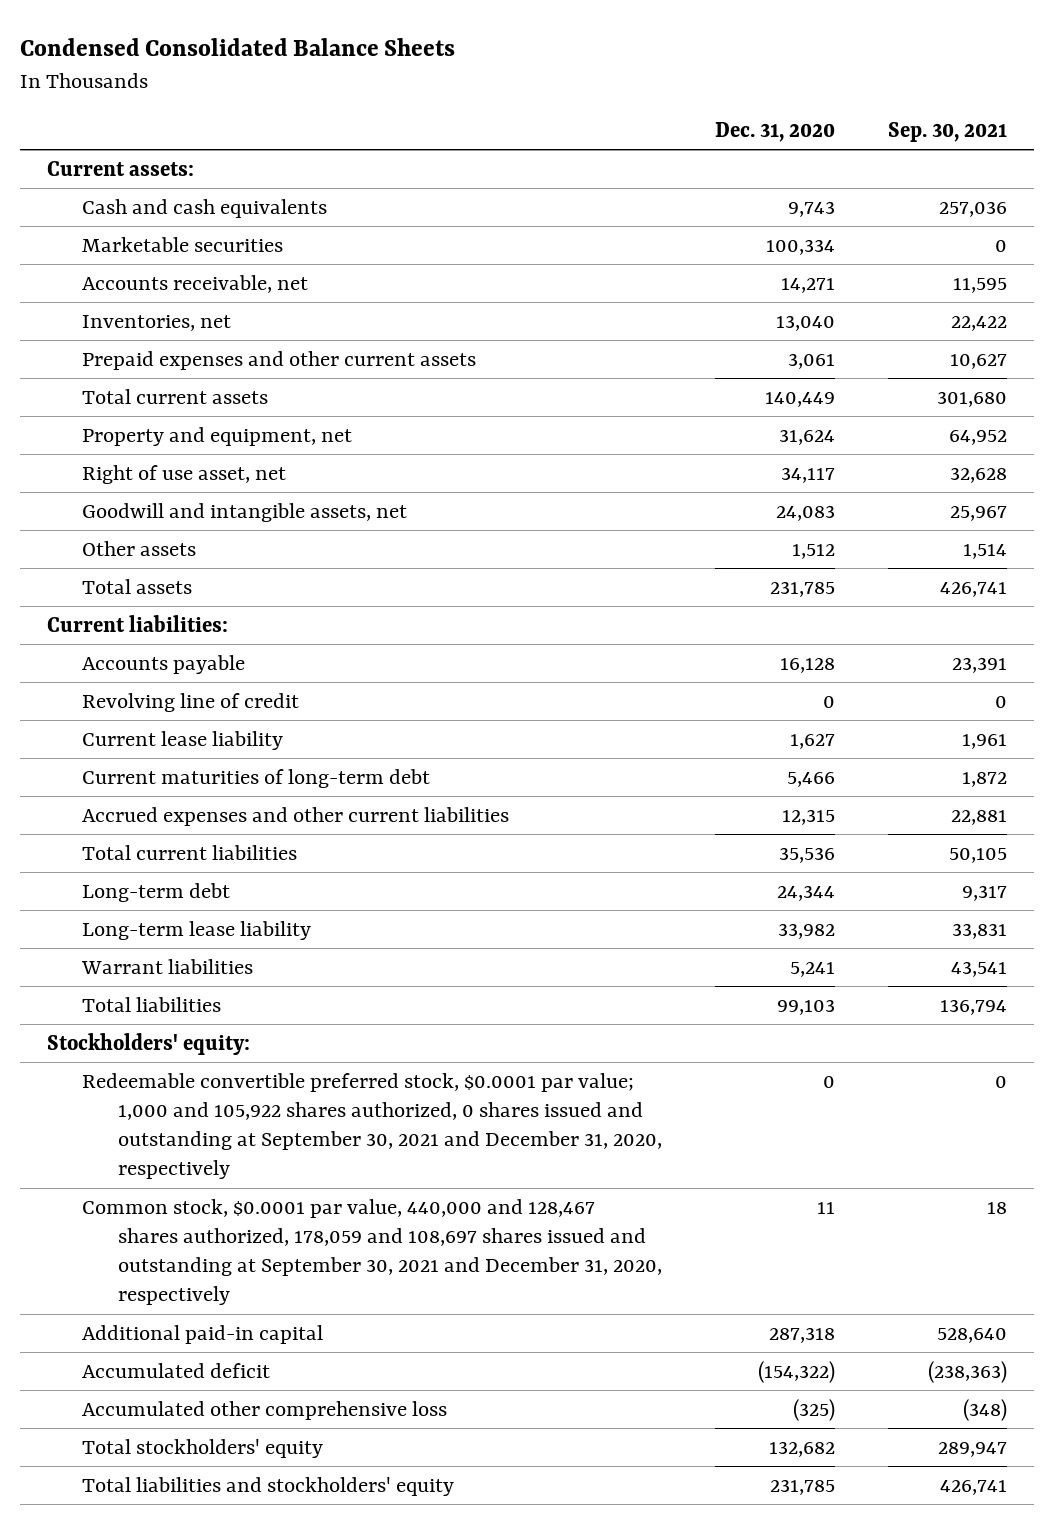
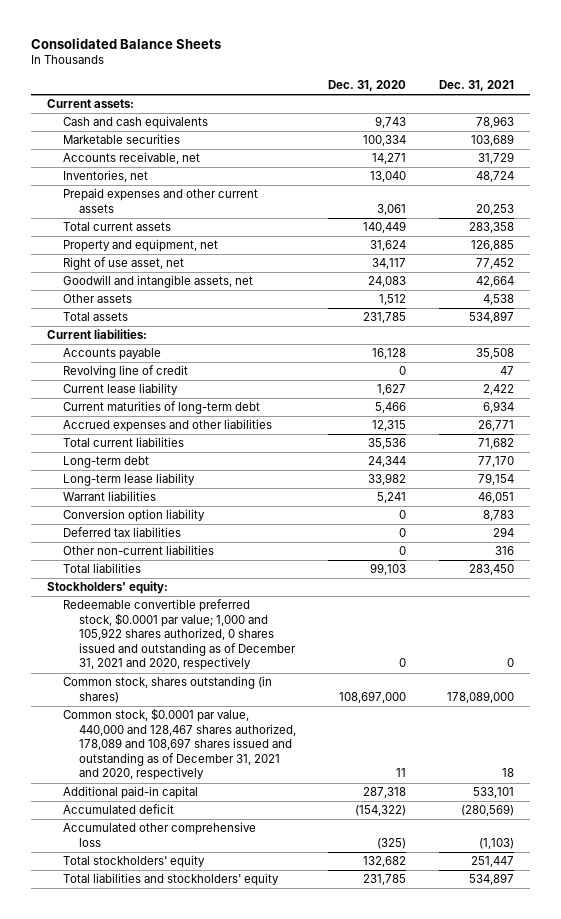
- Condensed Consolidated Balance Sheets
+ Consolidated Balance Sheets
- | Dec. 31, 2020 | Sep. 30, 2021
+ | Dec. 31, 2020 | Dec. 31, 2021
- Accrued expenses and other current liabilities | 12,315 | 22,881
+ Accrued expenses and other liabilities | 12,315 | 26,771
+ Conversion option liability | 0 | 8,783
+ Deferred tax liabilities | 0 | 294
+ Other non-current liabilities | 0 | 316
- Redeemable convertible preferred stock, $0.0001 par value; 1,000 and 105,922 shares authorized, 0 shares issued and outstanding at September 30, 2021 and December 31, 2020, respectively | 0 | 0
- Common stock, $0.0001 par value, 440,000 and 128,467 shares authorized, 178,059 and 108,697 shares issued and outstanding at September 30, 2021 and December 31, 2020, respectively | 11 | 18
+ Redeemable convertible preferred stock, $0.0001 par value; 1,000 and 105,922 shares authorized, 0 shares issued and outstanding as of December 31, 2021 and 2020, respectively | 0 | 0
+ Common stock, shares outstanding (in shares) | 108,697,000 | 178,089,000
+ Common stock, $0.0001 par value, 440,000 and 128,467 shares authorized, 178,089 and 108,697 shares issued and outstanding as of December 31, 2021 and 2020, respectively | 11 | 18

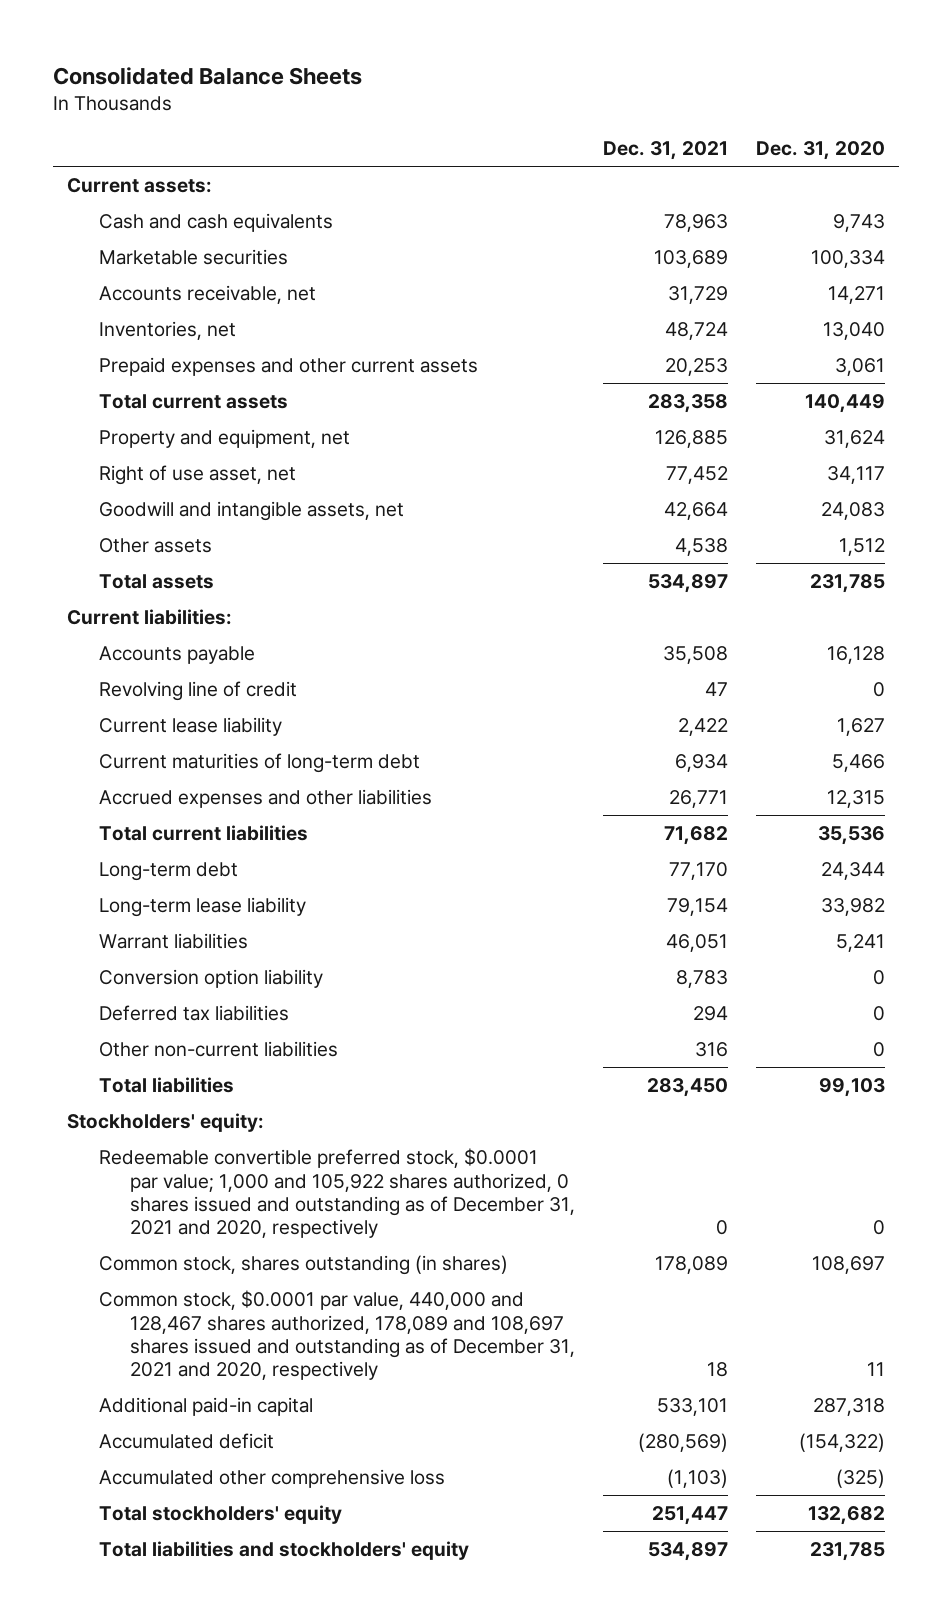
- | Dec. 31, 2020 | Dec. 31, 2021
+ | Dec. 31, 2021 | Dec. 31, 2020
- Common stock, shares outstanding (in shares) | 108,697,000 | 178,089,000
+ Common stock, shares outstanding (in shares) | 178,089 | 108,697

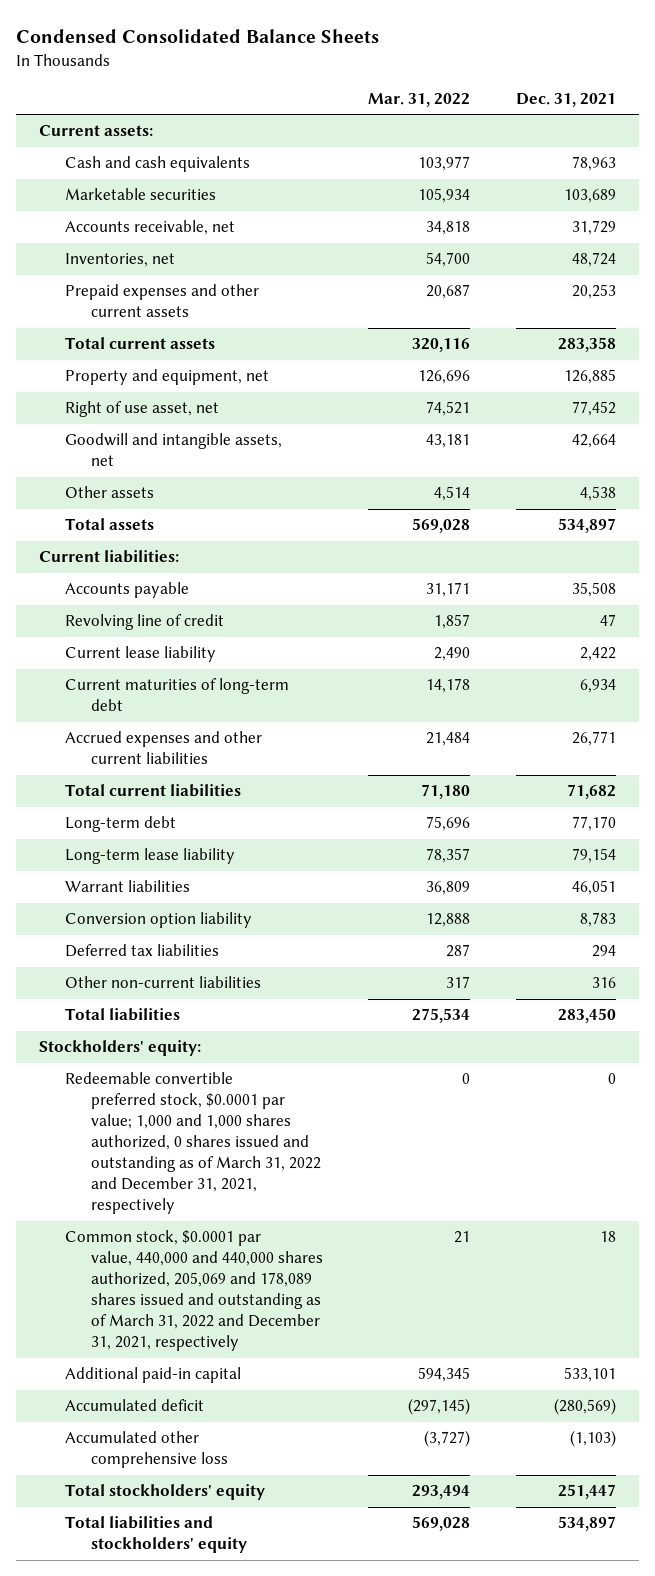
- Consolidated Balance Sheets
+ Condensed Consolidated Balance Sheets
- | Dec. 31, 2021 | Dec. 31, 2020
+ | Mar. 31, 2022 | Dec. 31, 2021
- Accrued expenses and other liabilities | 26,771 | 12,315
+ Accrued expenses and other current liabilities | 21,484 | 26,771
- Redeemable convertible preferred stock, $0.0001 par value; 1,000 and 105,922 shares authorized, 0 shares issued and outstanding as of December 31, 2021 and 2020, respectively | 0 | 0
- Common stock, shares outstanding (in shares) | 178,089 | 108,697
- Common stock, $0.0001 par value, 440,000 and 128,467 shares authorized, 178,089 and 108,697 shares issued and outstanding as of December 31, 2021 and 2020, respectively | 18 | 11
+ Redeemable convertible preferred stock, $0.0001 par value; 1,000 and 1,000 shares authorized, 0 shares issued and outstanding as of March 31, 2022 and December 31, 2021, respectively | 0 | 0
+ Common stock, $0.0001 par value, 440,000 and 440,000 shares authorized, 205,069 and 178,089 shares issued and outstanding as of March 31, 2022 and December 31, 2021, respectively | 21 | 18

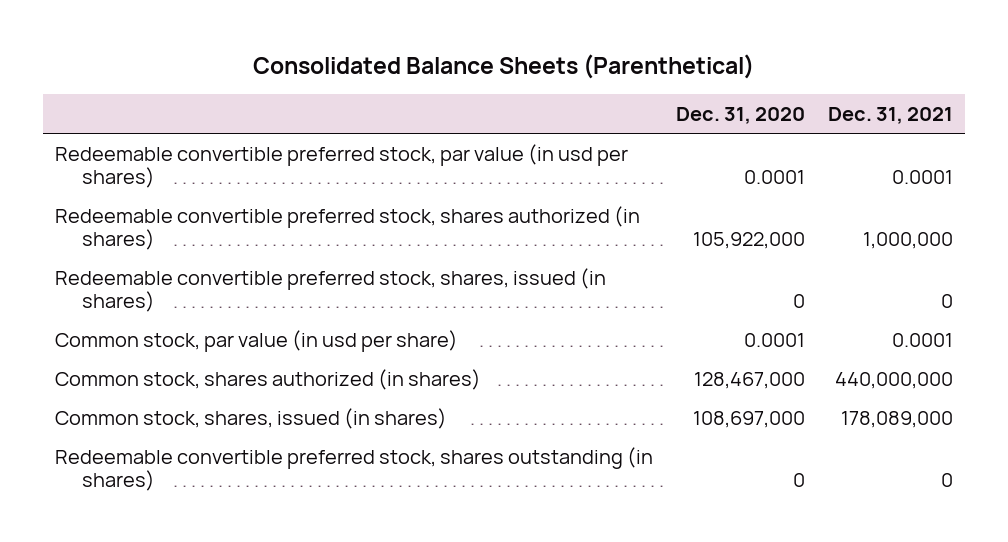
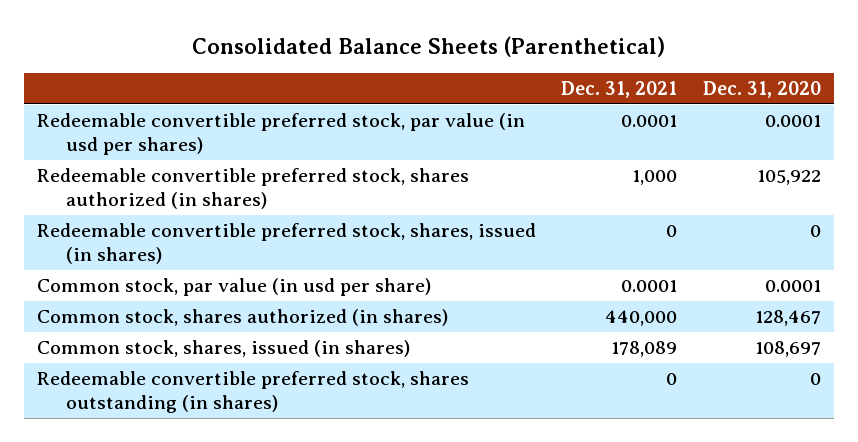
- | Dec. 31, 2020 | Dec. 31, 2021
+ | Dec. 31, 2021 | Dec. 31, 2020
- Redeemable convertible preferred stock, shares authorized (in shares) | 105,922,000 | 1,000,000
+ Redeemable convertible preferred stock, shares authorized (in shares) | 1,000 | 105,922
- Common stock, shares authorized (in shares) | 128,467,000 | 440,000,000
- Common stock, shares, issued (in shares) | 108,697,000 | 178,089,000
+ Common stock, shares authorized (in shares) | 440,000 | 128,467
+ Common stock, shares, issued (in shares) | 178,089 | 108,697

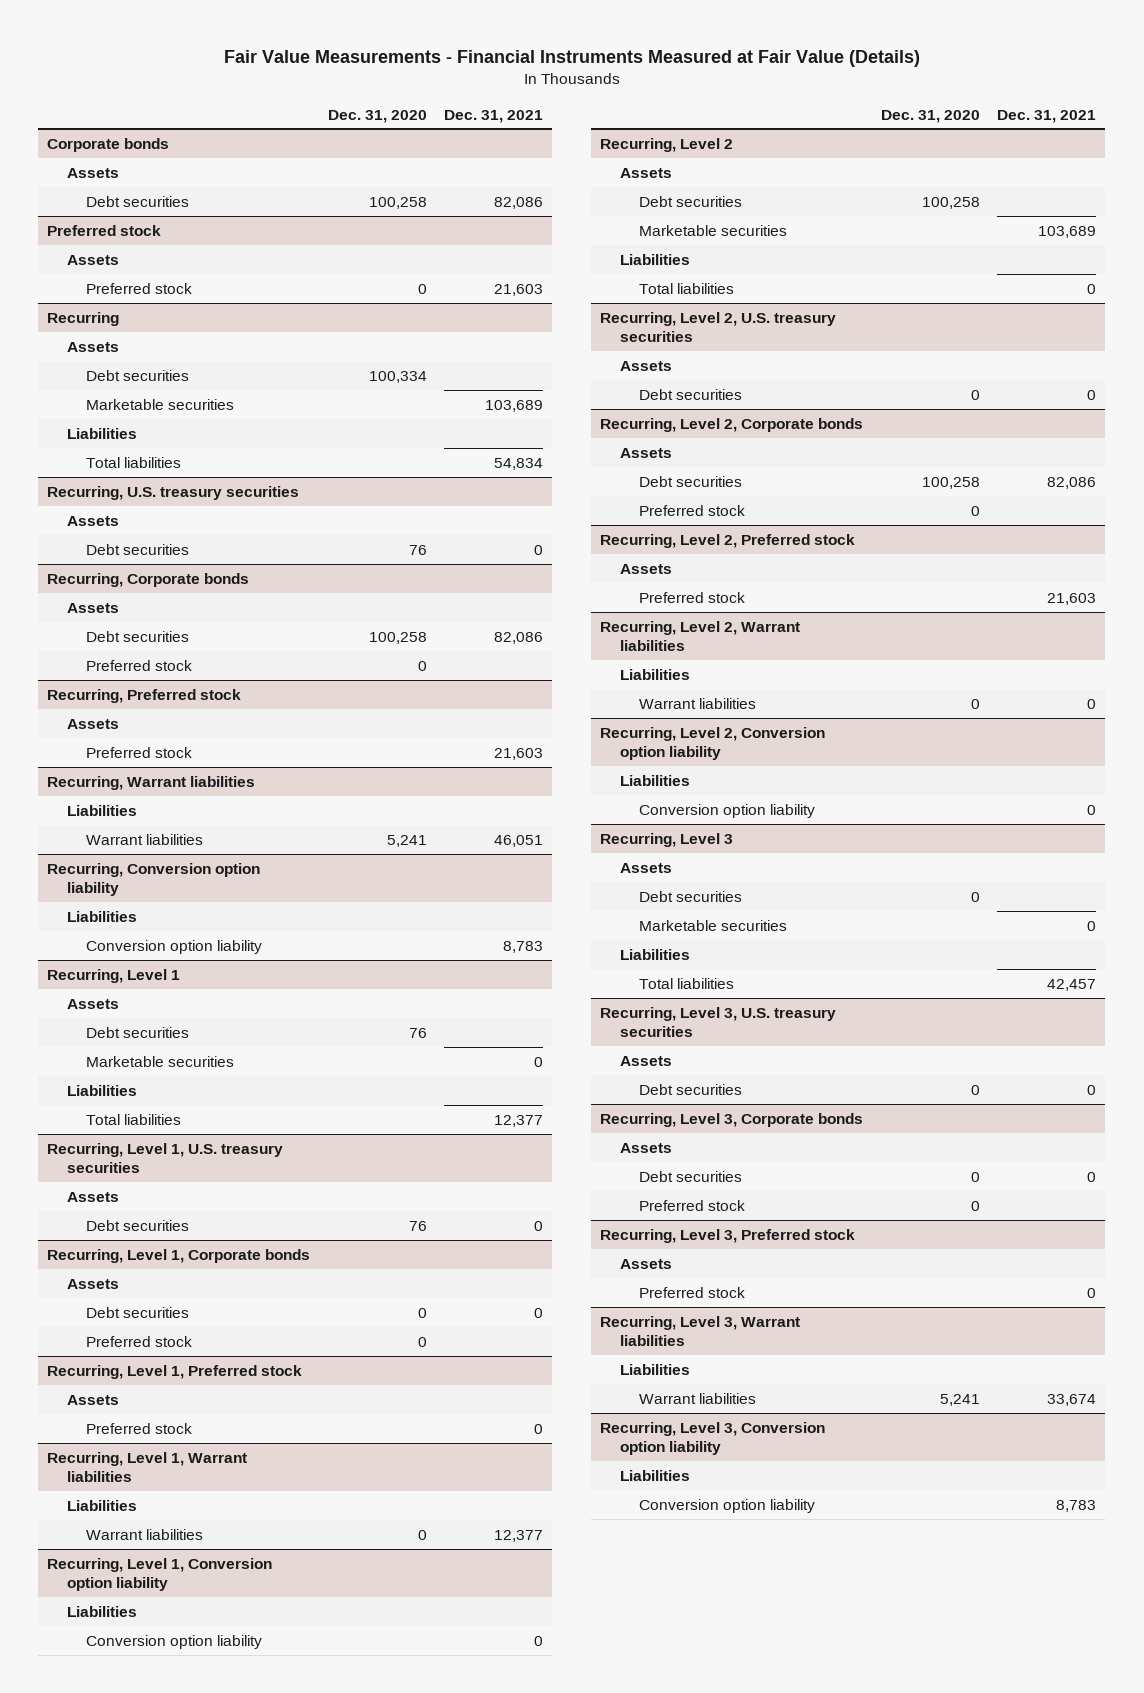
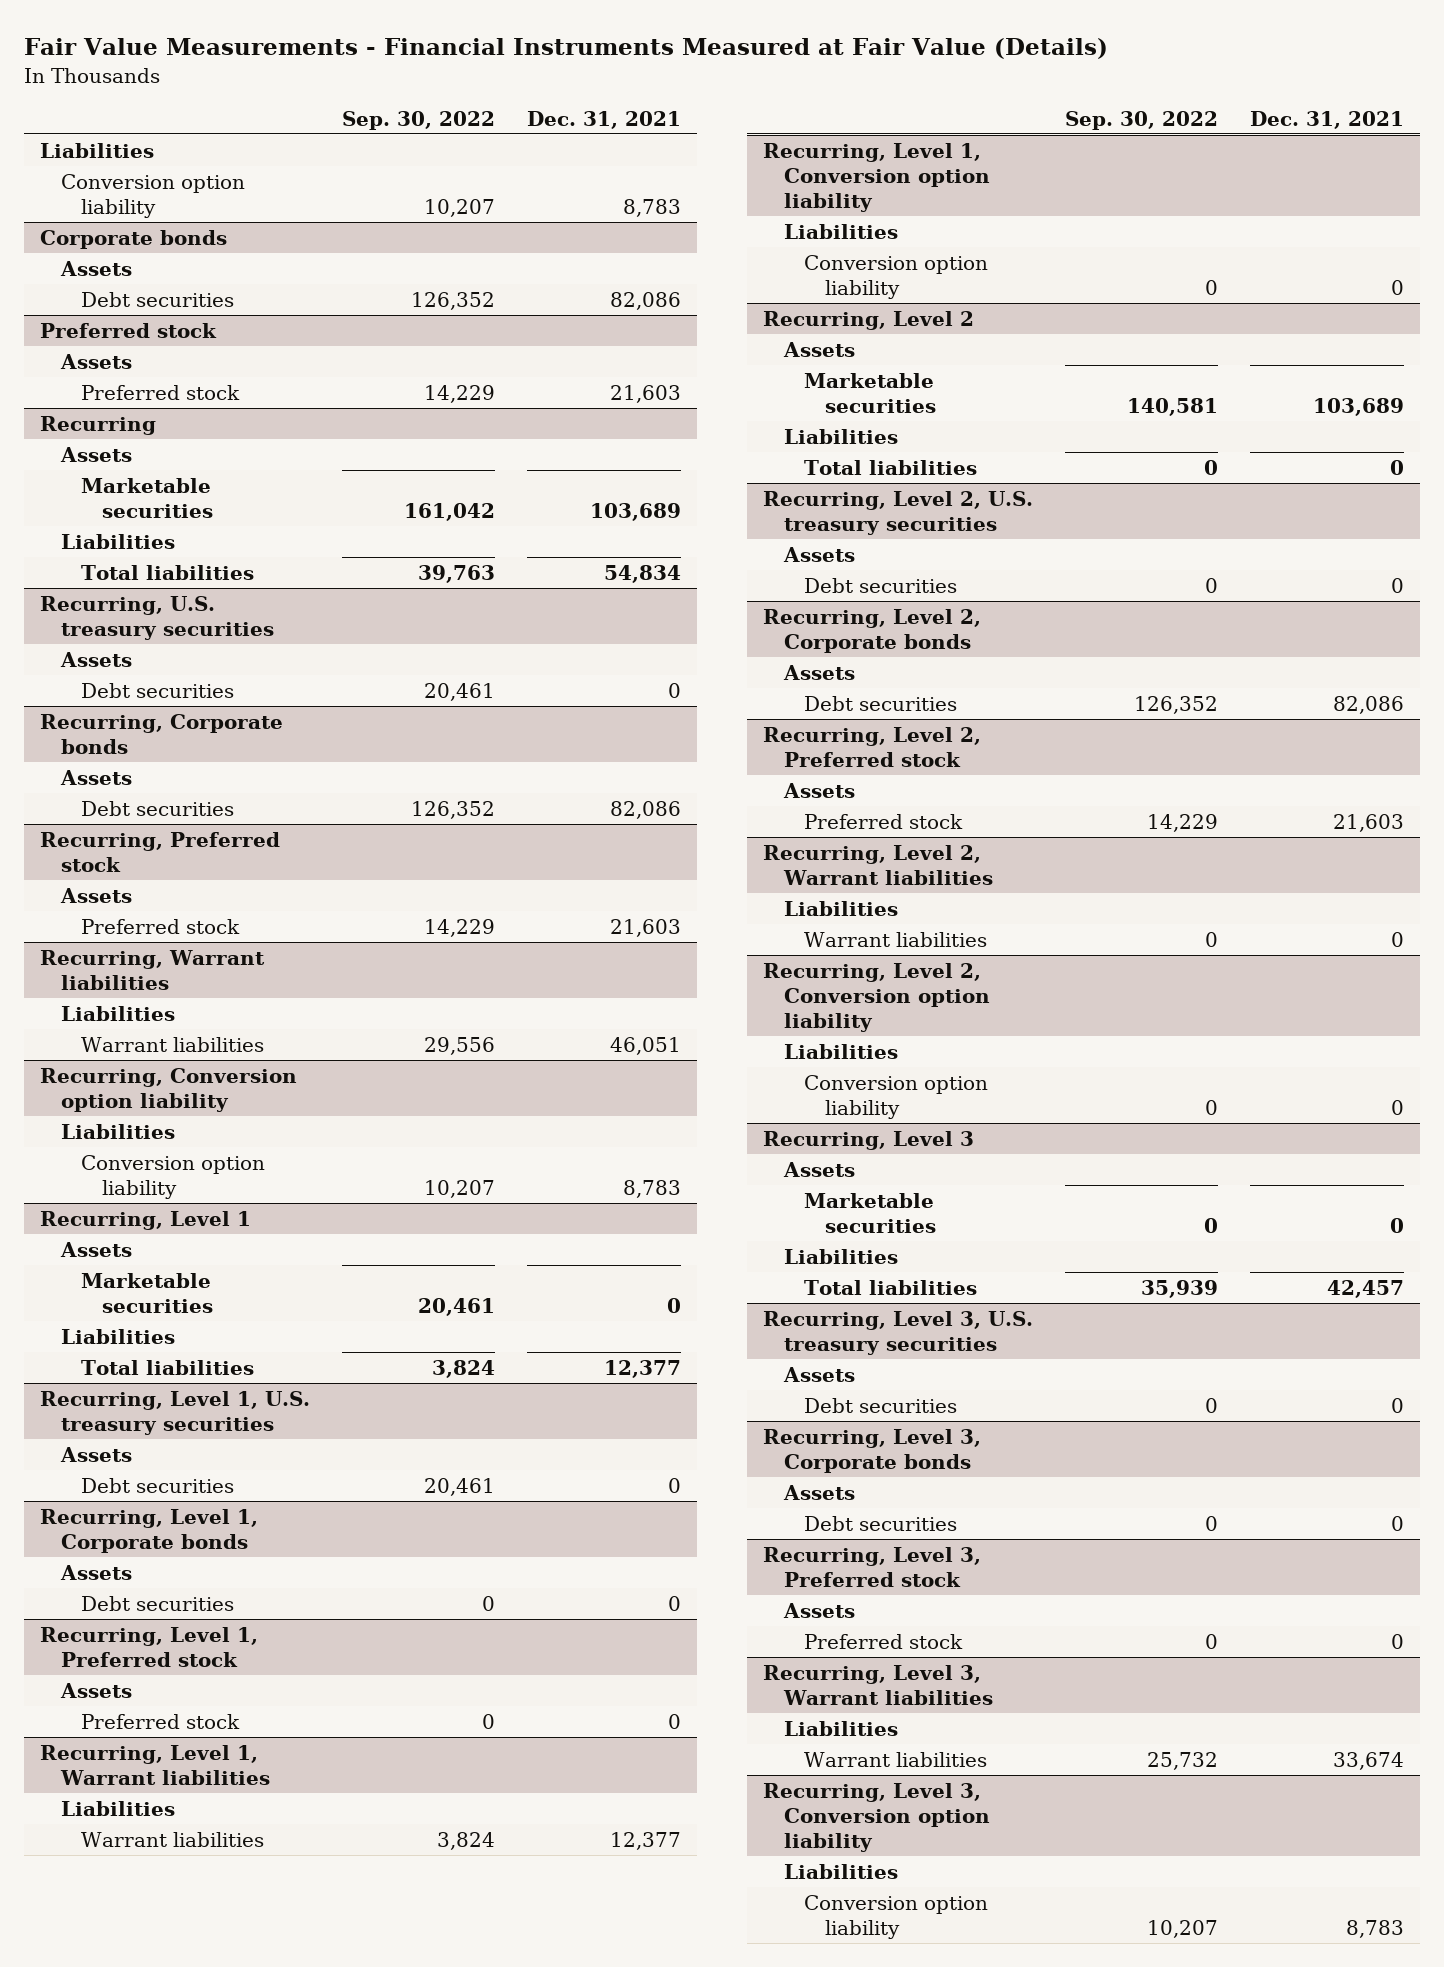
- | Dec. 31, 2020 | Dec. 31, 2021
+ | Sep. 30, 2022 | Dec. 31, 2021
+ Liabilities
+ Conversion option liability | 10,207 | 8,783
@ Recurring
- Debt securities | 100,334 |
@ Recurring, Corporate bonds
- Preferred stock | 0 |
@ Recurring, Level 1
- Debt securities | 76 |
@ Recurring, Level 1, Corporate bonds
- Preferred stock | 0 |
@ Recurring, Level 2
- Debt securities | 100,258 |
@ Recurring, Level 2, Corporate bonds
- Preferred stock | 0 |
@ Recurring, Level 3
- Debt securities | 0 |
@ Recurring, Level 3, Corporate bonds
- Preferred stock | 0 |

